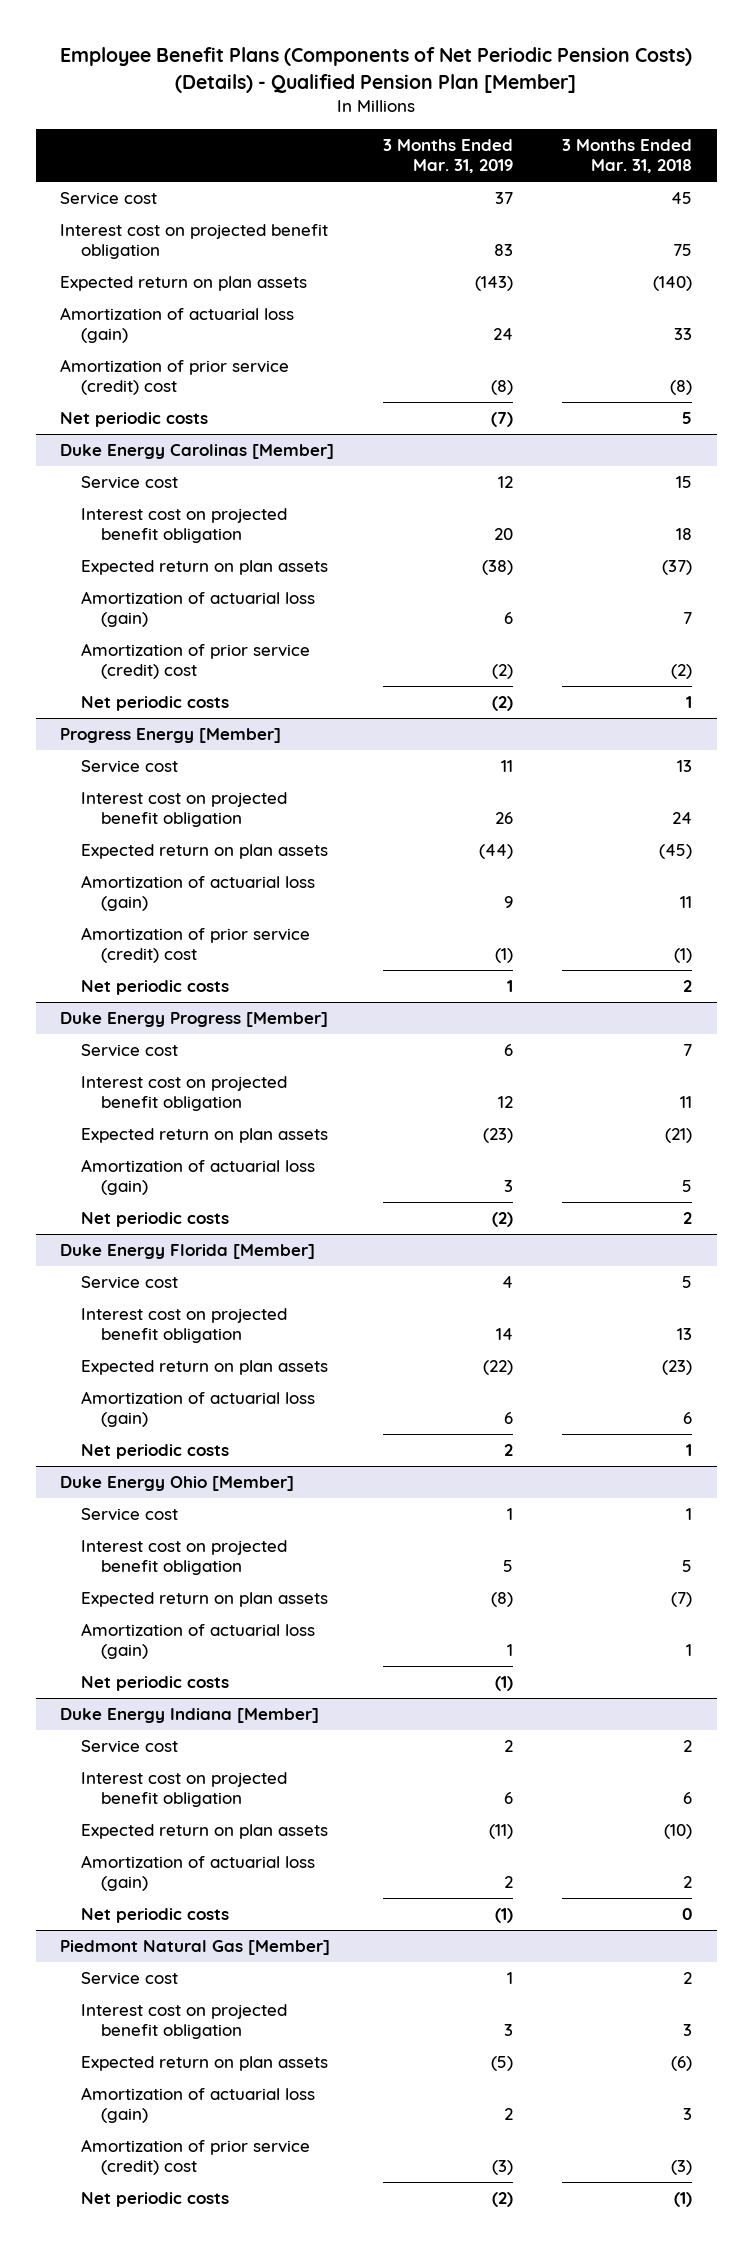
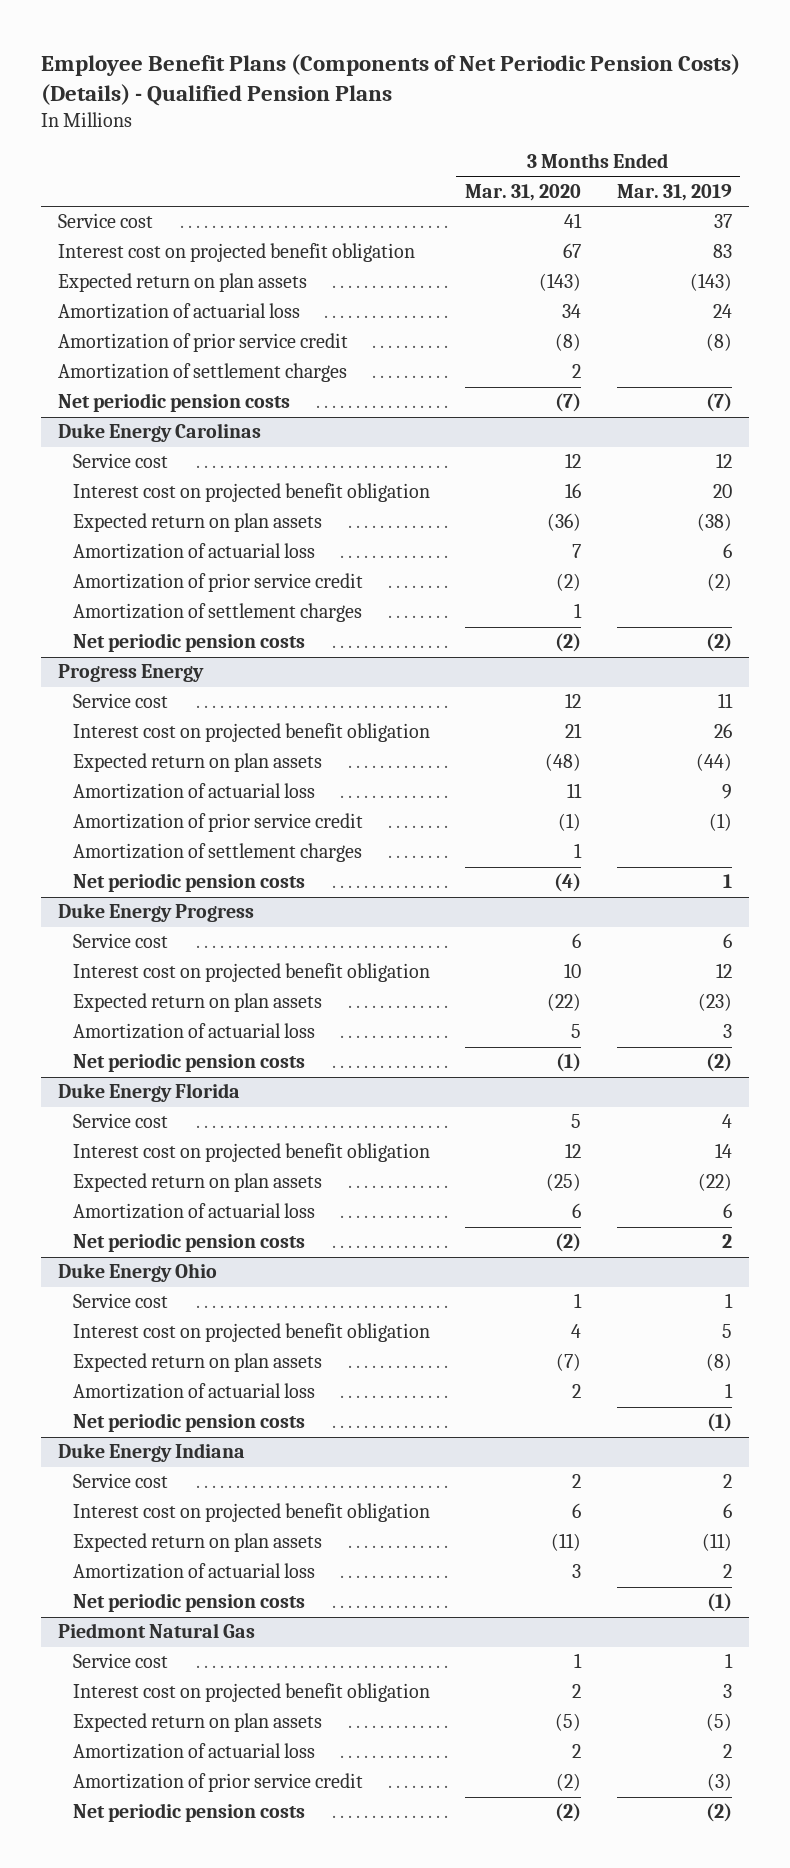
- Employee Benefit Plans (Components of Net Periodic Pension Costs) (Details) - Qualified Pension Plan [Member]
+ Employee Benefit Plans (Components of Net Periodic Pension Costs) (Details) - Qualified Pension Plans
- | 3 Months Ended Mar. 31, 2019 | 3 Months Ended Mar. 31, 2018
+ | 3 Months Ended Mar. 31, 2020 | 3 Months Ended Mar. 31, 2019
- Amortization of actuarial loss (gain) | 24 | 33
- Amortization of prior service (credit) cost | (8) | (8)
- Net periodic costs | (7) | 5
- Duke Energy Carolinas [Member]
+ Amortization of actuarial loss | 34 | 24
+ Amortization of prior service credit | (8) | (8)
+ Amortization of settlement charges | 2 |
+ Net periodic pension costs | (7) | (7)
+ Duke Energy Carolinas
- Amortization of actuarial loss (gain) | 6 | 7
- Amortization of prior service (credit) cost | (2) | (2)
- Net periodic costs | (2) | 1
- Progress Energy [Member]
+ Amortization of actuarial loss | 7 | 6
+ Amortization of prior service credit | (2) | (2)
+ Amortization of settlement charges | 1 |
+ Net periodic pension costs | (2) | (2)
+ Progress Energy
- Amortization of actuarial loss (gain) | 9 | 11
- Amortization of prior service (credit) cost | (1) | (1)
- Net periodic costs | 1 | 2
- Duke Energy Progress [Member]
+ Amortization of actuarial loss | 11 | 9
+ Amortization of prior service credit | (1) | (1)
+ Amortization of settlement charges | 1 |
+ Net periodic pension costs | (4) | 1
+ Duke Energy Progress
- Amortization of actuarial loss (gain) | 3 | 5
- Net periodic costs | (2) | 2
- Duke Energy Florida [Member]
+ Amortization of actuarial loss | 5 | 3
+ Net periodic pension costs | (1) | (2)
+ Duke Energy Florida
- Amortization of actuarial loss (gain) | 6 | 6
- Net periodic costs | 2 | 1
- Duke Energy Ohio [Member]
+ Amortization of actuarial loss | 6 | 6
+ Net periodic pension costs | (2) | 2
+ Duke Energy Ohio
- Amortization of actuarial loss (gain) | 1 | 1
- Net periodic costs | (1) |
- Duke Energy Indiana [Member]
+ Amortization of actuarial loss | 2 | 1
+ Net periodic pension costs | | (1)
+ Duke Energy Indiana
- Amortization of actuarial loss (gain) | 2 | 2
- Net periodic costs | (1) | 0
- Piedmont Natural Gas [Member]
+ Amortization of actuarial loss | 3 | 2
+ Net periodic pension costs | | (1)
+ Piedmont Natural Gas
- Amortization of actuarial loss (gain) | 2 | 3
- Amortization of prior service (credit) cost | (3) | (3)
- Net periodic costs | (2) | (1)
+ Amortization of actuarial loss | 2 | 2
+ Amortization of prior service credit | (2) | (3)
+ Net periodic pension costs | (2) | (2)

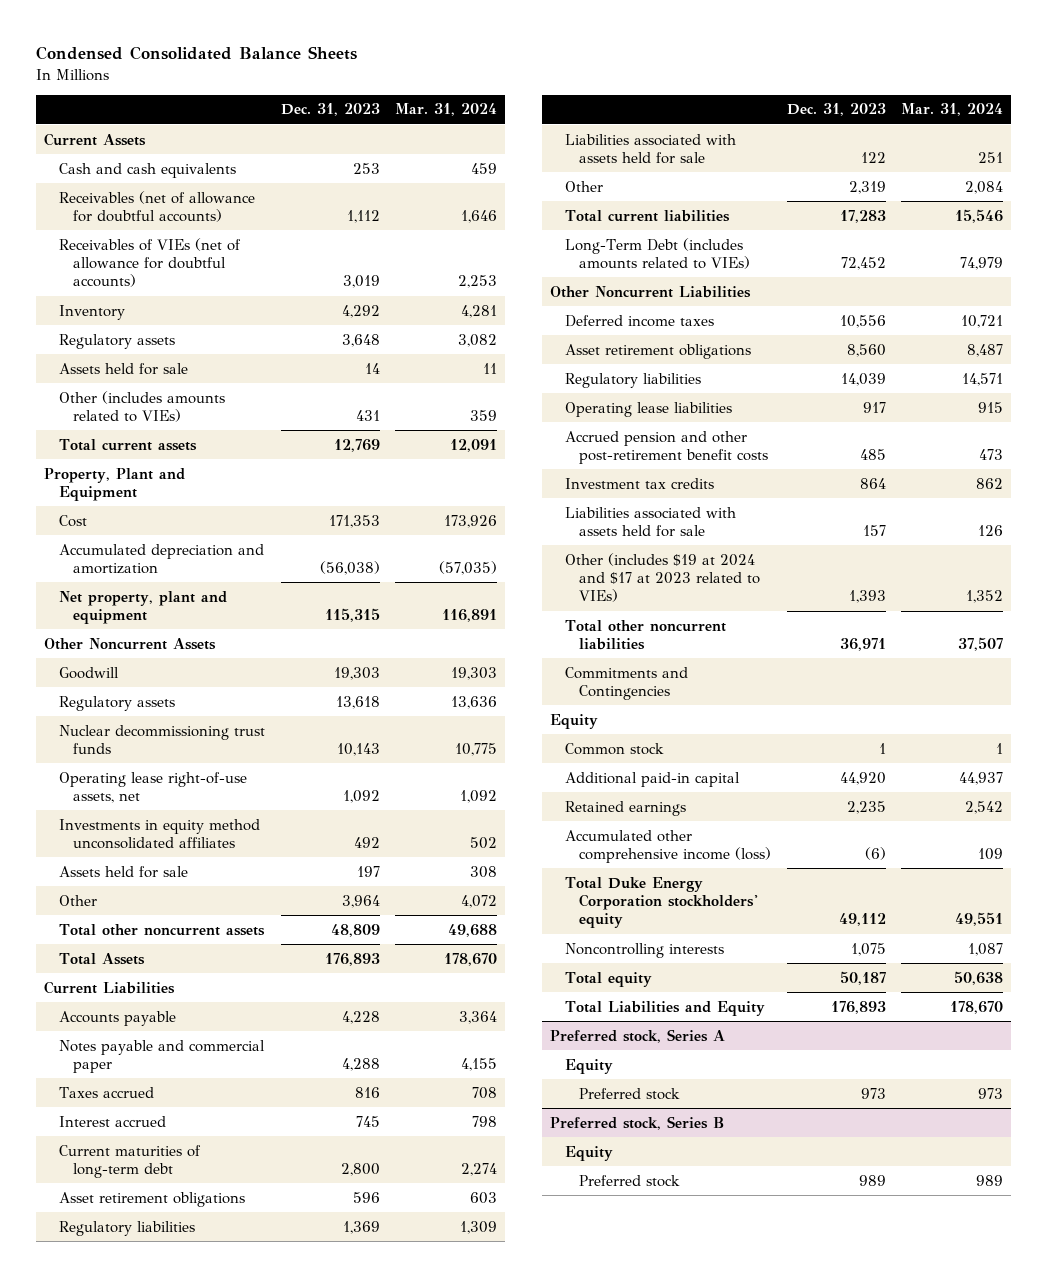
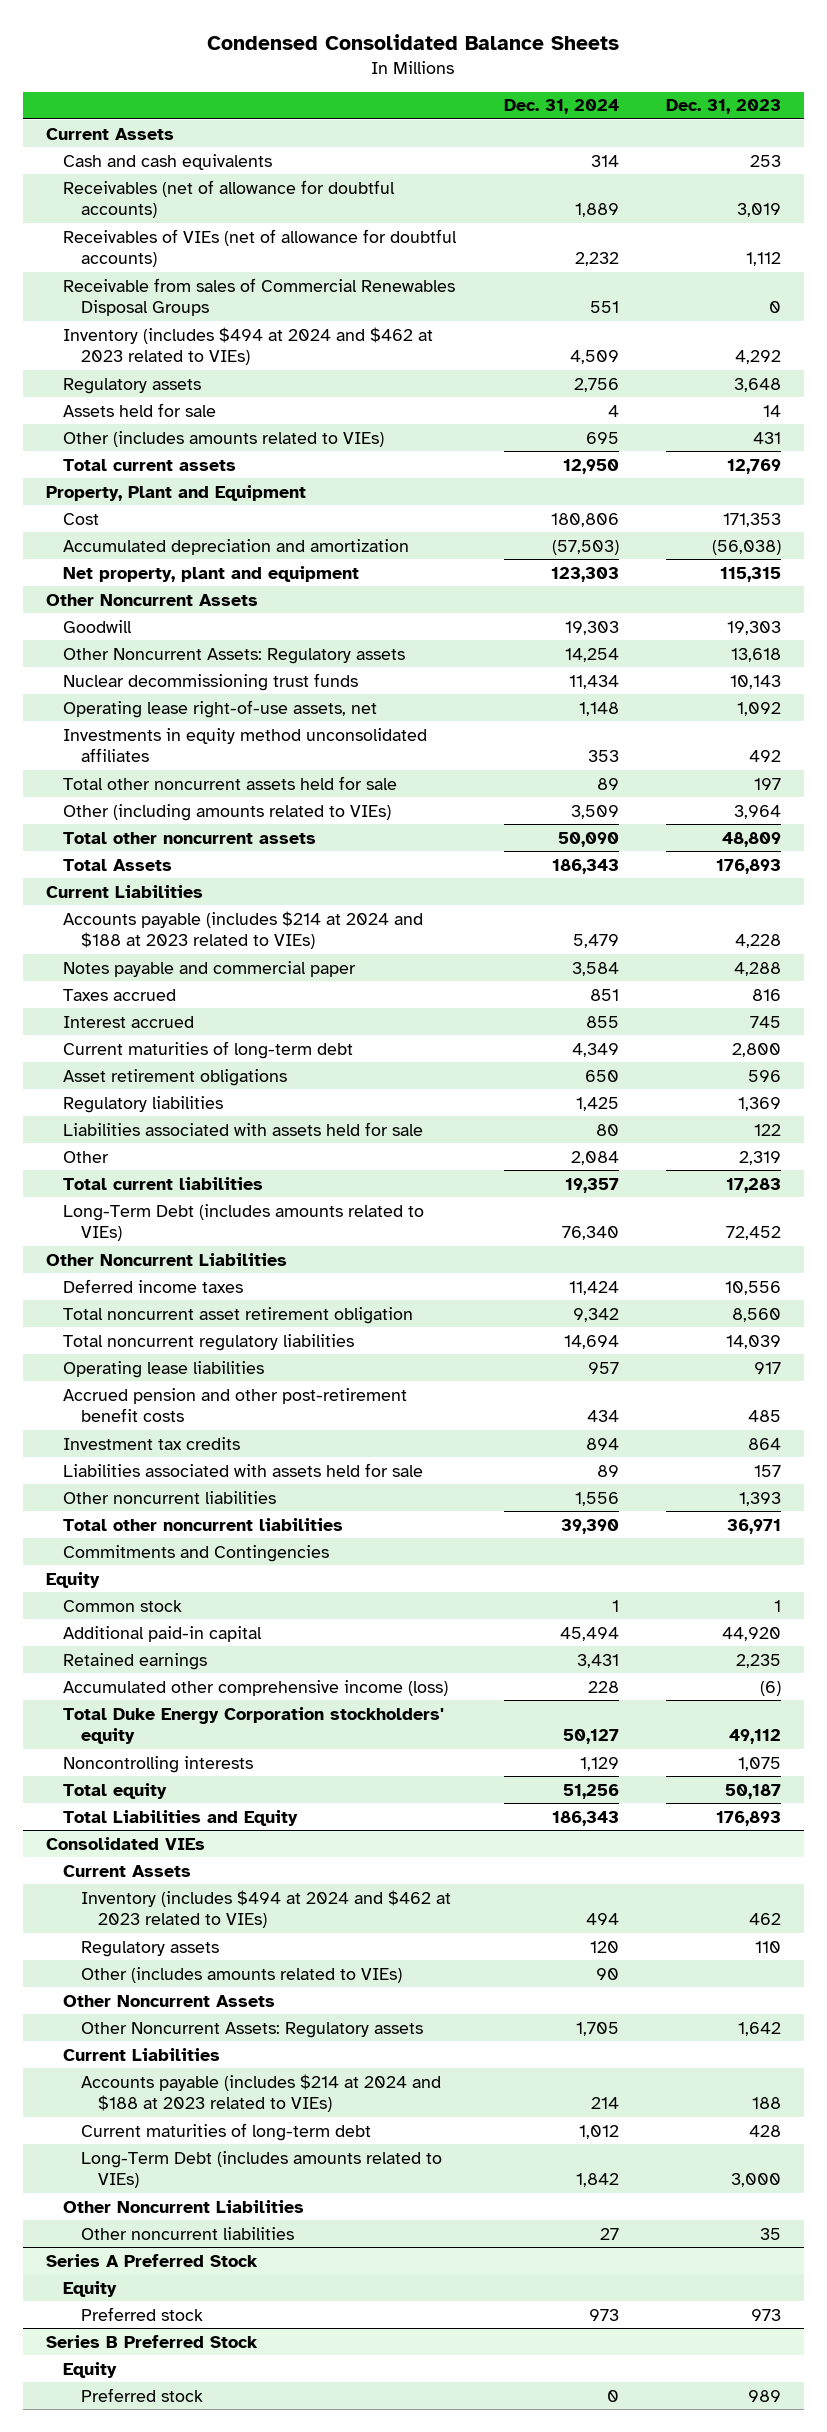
- | Dec. 31, 2023 | Mar. 31, 2024
+ | Dec. 31, 2024 | Dec. 31, 2023
- Receivables (net of allowance for doubtful accounts) | 1,112 | 1,646
- Receivables of VIEs (net of allowance for doubtful accounts) | 3,019 | 2,253
- Inventory | 4,292 | 4,281
+ Receivables (net of allowance for doubtful accounts) | 1,889 | 3,019
+ Receivables of VIEs (net of allowance for doubtful accounts) | 2,232 | 1,112
+ Receivable from sales of Commercial Renewables Disposal Groups | 551 | 0
+ Inventory (includes $494 at 2024 and $462 at 2023 related to VIEs) | 4,509 | 4,292
- Regulatory assets | 13,618 | 13,636
+ Other Noncurrent Assets: Regulatory assets | 14,254 | 13,618
- Assets held for sale | 197 | 308
- Other | 3,964 | 4,072
+ Total other noncurrent assets held for sale | 89 | 197
+ Other (including amounts related to VIEs) | 3,509 | 3,964
- Accounts payable | 4,228 | 3,364
+ Accounts payable (includes $214 at 2024 and $188 at 2023 related to VIEs) | 5,479 | 4,228
- Asset retirement obligations | 8,560 | 8,487
- Regulatory liabilities | 14,039 | 14,571
+ Total noncurrent asset retirement obligation | 9,342 | 8,560
+ Total noncurrent regulatory liabilities | 14,694 | 14,039
- Other (includes $19 at 2024 and $17 at 2023 related to VIEs) | 1,393 | 1,352
+ Other noncurrent liabilities | 1,556 | 1,393
- Preferred stock, Series A
+ Consolidated VIEs
+ Current Assets
+ Inventory (includes $494 at 2024 and $462 at 2023 related to VIEs) | 494 | 462
+ Regulatory assets | 120 | 110
+ Other (includes amounts related to VIEs) | 90 |
+ Other Noncurrent Assets
+ Other Noncurrent Assets: Regulatory assets | 1,705 | 1,642
+ Current Liabilities
+ Accounts payable (includes $214 at 2024 and $188 at 2023 related to VIEs) | 214 | 188
+ Current maturities of long-term debt | 1,012 | 428
+ Long-Term Debt (includes amounts related to VIEs) | 1,842 | 3,000
+ Other Noncurrent Liabilities
+ Other noncurrent liabilities | 27 | 35
+ Series A Preferred Stock
- Preferred stock, Series B
+ Series B Preferred Stock

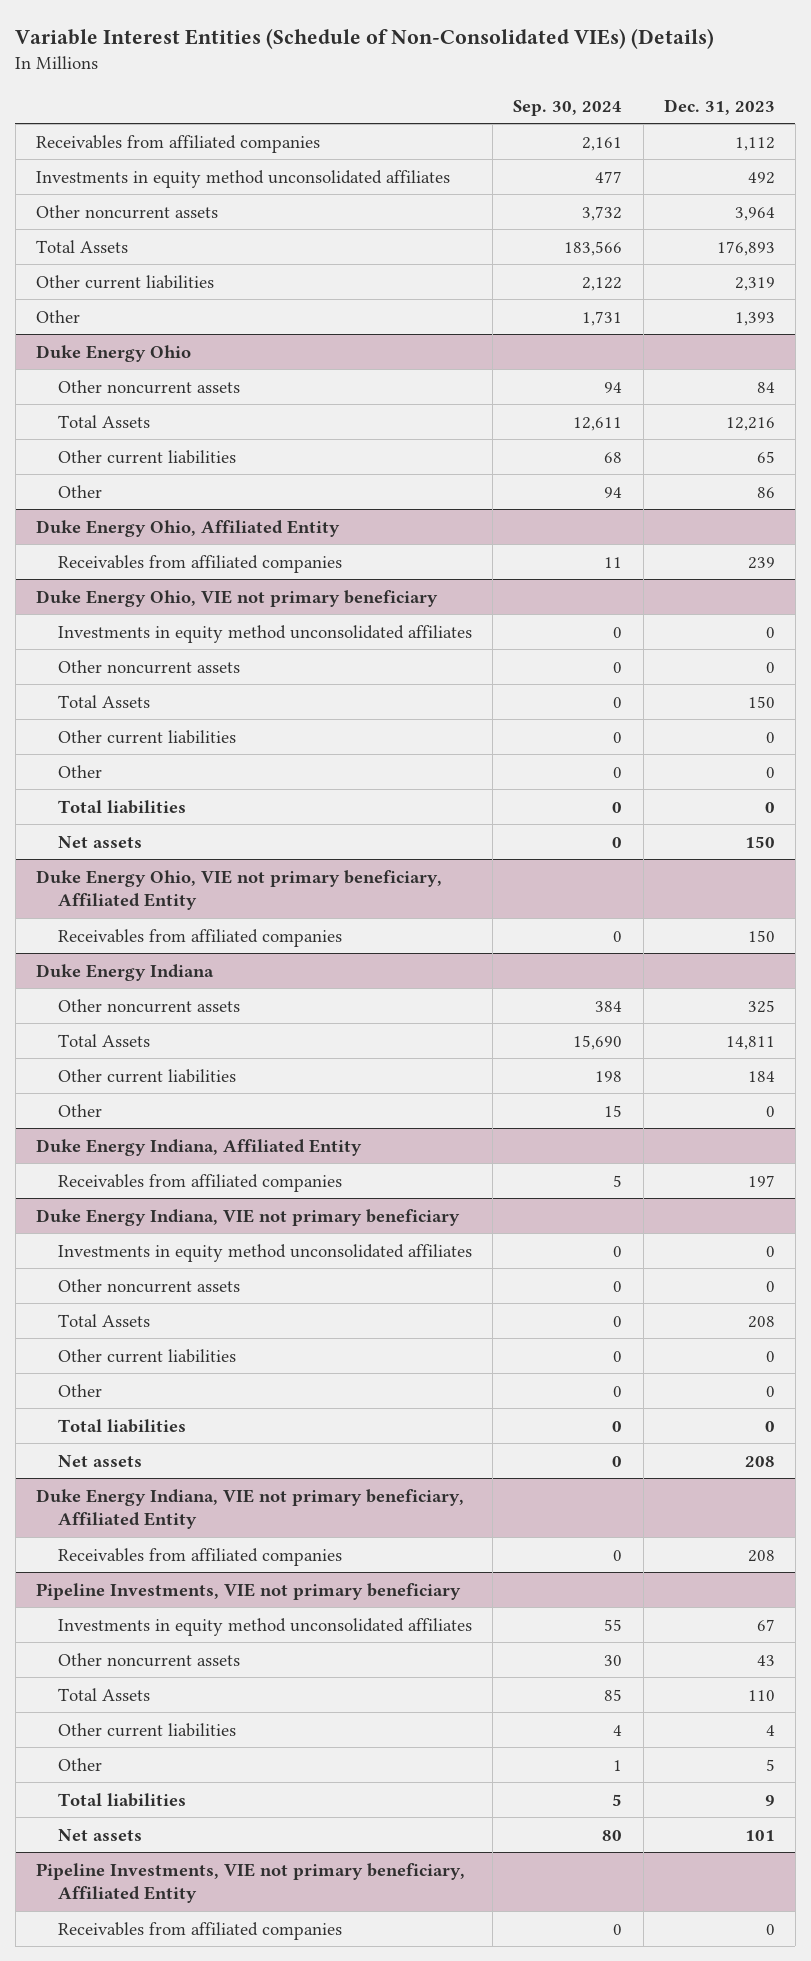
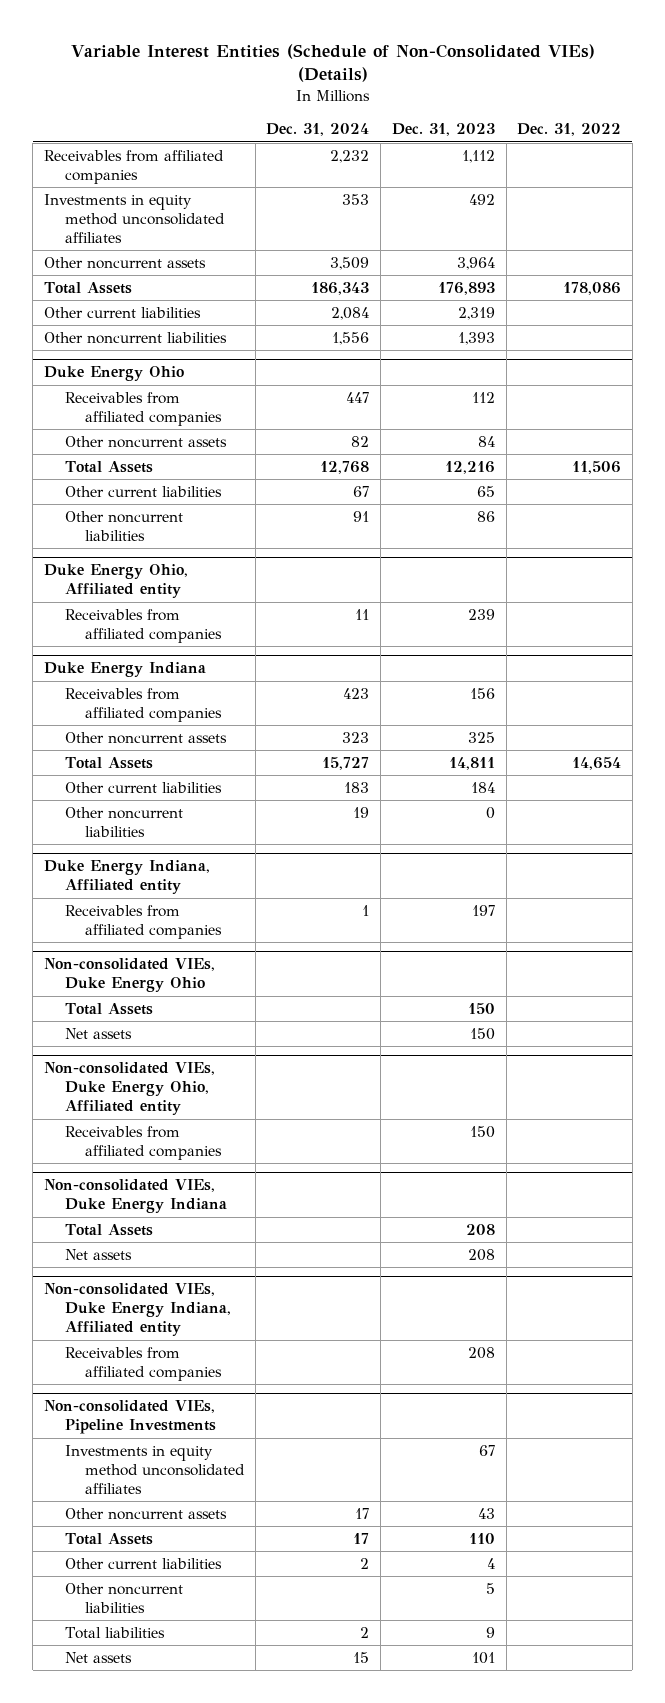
- | Sep. 30, 2024 | Dec. 31, 2023
+ | Dec. 31, 2024 | Dec. 31, 2023 | Dec. 31, 2022
- Other | 1,731 | 1,393
+ Other noncurrent liabilities | 1,556 | 1,393 |
@ Duke Energy Ohio
+ Receivables from affiliated companies | 447 | 112 |
- Other | 94 | 86
- Duke Energy Ohio, Affiliated Entity
@ Duke Energy Ohio
+ Other noncurrent liabilities | 91 | 86 |
+ Duke Energy Ohio, Affiliated entity
- Duke Energy Ohio, VIE not primary beneficiary
- Investments in equity method unconsolidated affiliates | 0 | 0
- Other noncurrent assets | 0 | 0
- Total Assets | 0 | 150
- Other current liabilities | 0 | 0
- Other | 0 | 0
- Total liabilities | 0 | 0
- Net assets | 0 | 150
- Duke Energy Ohio, VIE not primary beneficiary, Affiliated Entity
- Receivables from affiliated companies | 0 | 150
@ Duke Energy Indiana
+ Receivables from affiliated companies | 423 | 156 |
- Other | 15 | 0
- Duke Energy Indiana, Affiliated Entity
@ Duke Energy Indiana
+ Other noncurrent liabilities | 19 | 0 |
+ Duke Energy Indiana, Affiliated entity
- Duke Energy Indiana, VIE not primary beneficiary
- Investments in equity method unconsolidated affiliates | 0 | 0
- Other noncurrent assets | 0 | 0
+ Non-consolidated VIEs, Duke Energy Ohio
+ Total Assets | | 150 |
+ Net assets | | 150 |
+ Non-consolidated VIEs, Duke Energy Ohio, Affiliated entity
+ Receivables from affiliated companies | | 150 |
+ Non-consolidated VIEs, Duke Energy Indiana
- Other current liabilities | 0 | 0
- Other | 0 | 0
- Total liabilities | 0 | 0
- Duke Energy Indiana, VIE not primary beneficiary, Affiliated Entity
+ Non-consolidated VIEs, Duke Energy Indiana, Affiliated entity
- Pipeline Investments, VIE not primary beneficiary
+ Non-consolidated VIEs, Pipeline Investments
- Other | 1 | 5
+ Other noncurrent liabilities | | 5 |
- Pipeline Investments, VIE not primary beneficiary, Affiliated Entity
- Receivables from affiliated companies | 0 | 0

